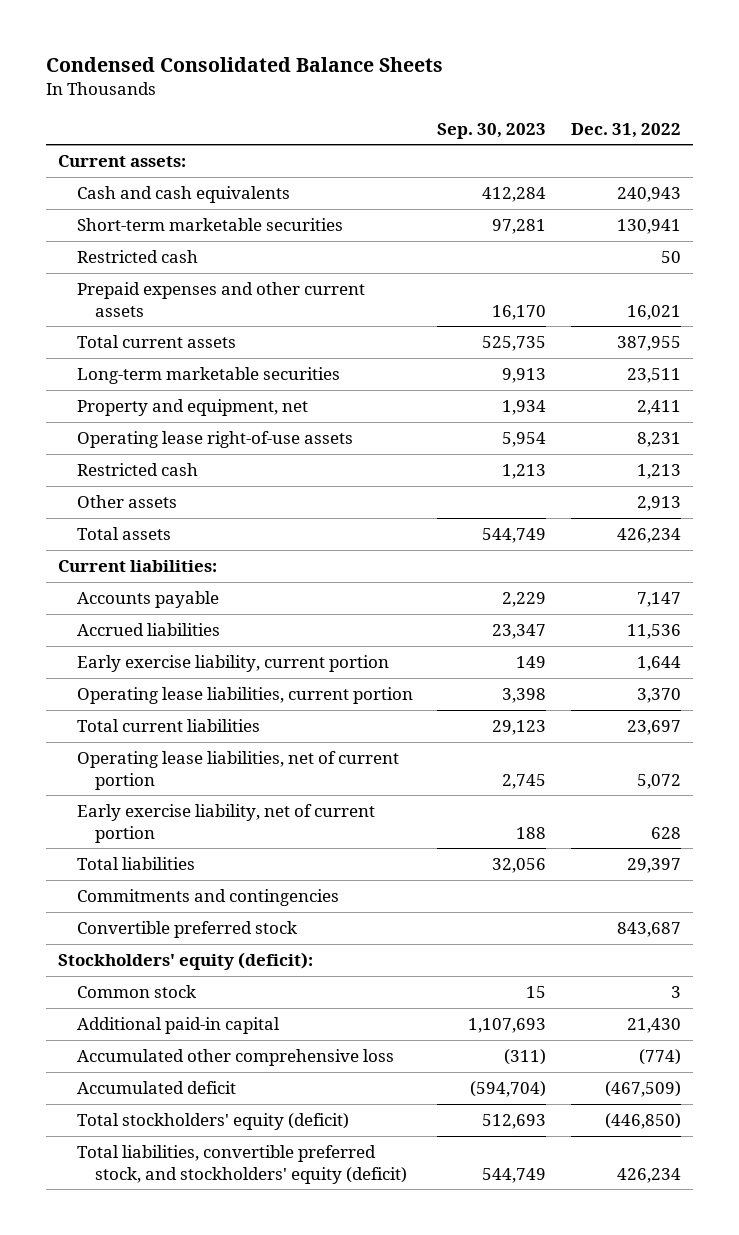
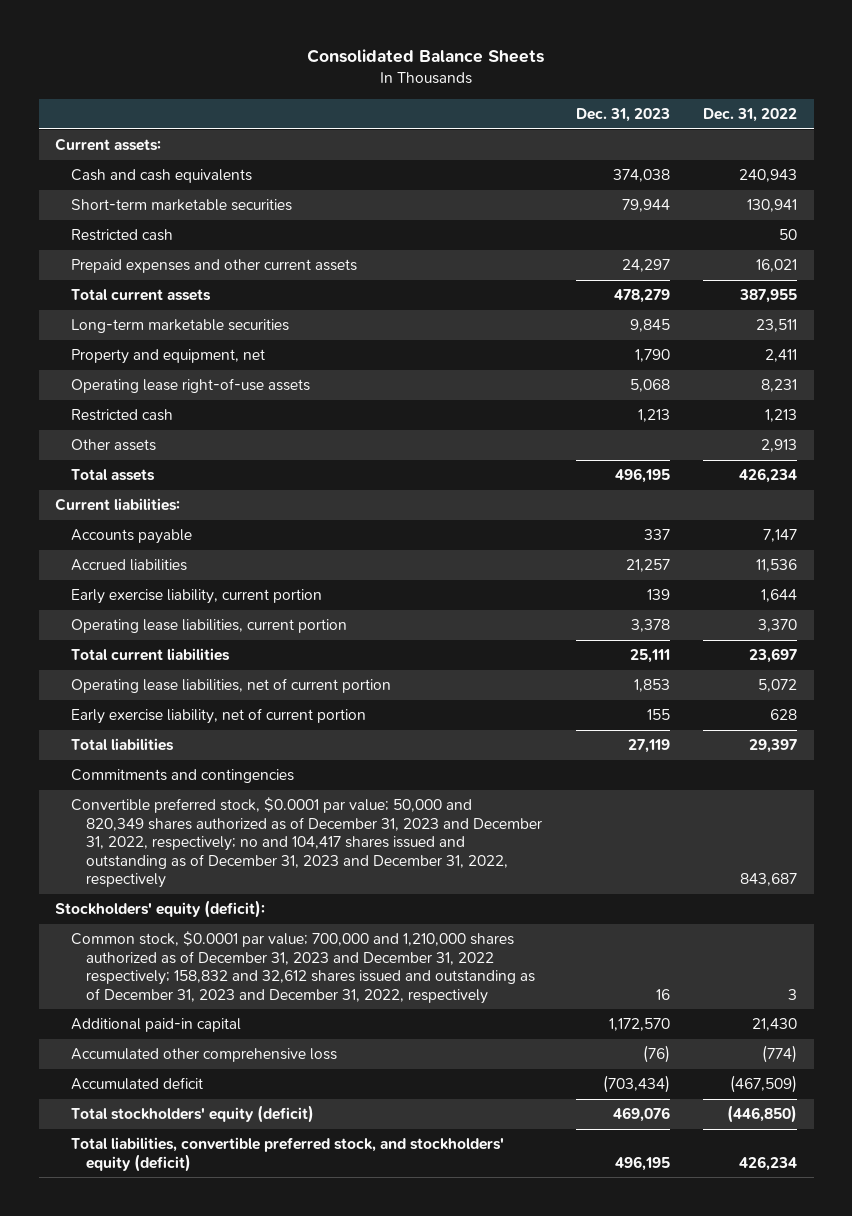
- Condensed Consolidated Balance Sheets
+ Consolidated Balance Sheets
- | Sep. 30, 2023 | Dec. 31, 2022
+ | Dec. 31, 2023 | Dec. 31, 2022
- Convertible preferred stock | | 843,687
+ Convertible preferred stock, $0.0001 par value; 50,000 and 820,349 shares authorized as of December 31, 2023 and December 31, 2022, respectively; no and 104,417 shares issued and outstanding as of December 31, 2023 and December 31, 2022, respectively | | 843,687
- Common stock | 15 | 3
+ Common stock, $0.0001 par value; 700,000 and 1,210,000 shares authorized as of December 31, 2023 and December 31, 2022 respectively; 158,832 and 32,612 shares issued and outstanding as of December 31, 2023 and December 31, 2022, respectively | 16 | 3

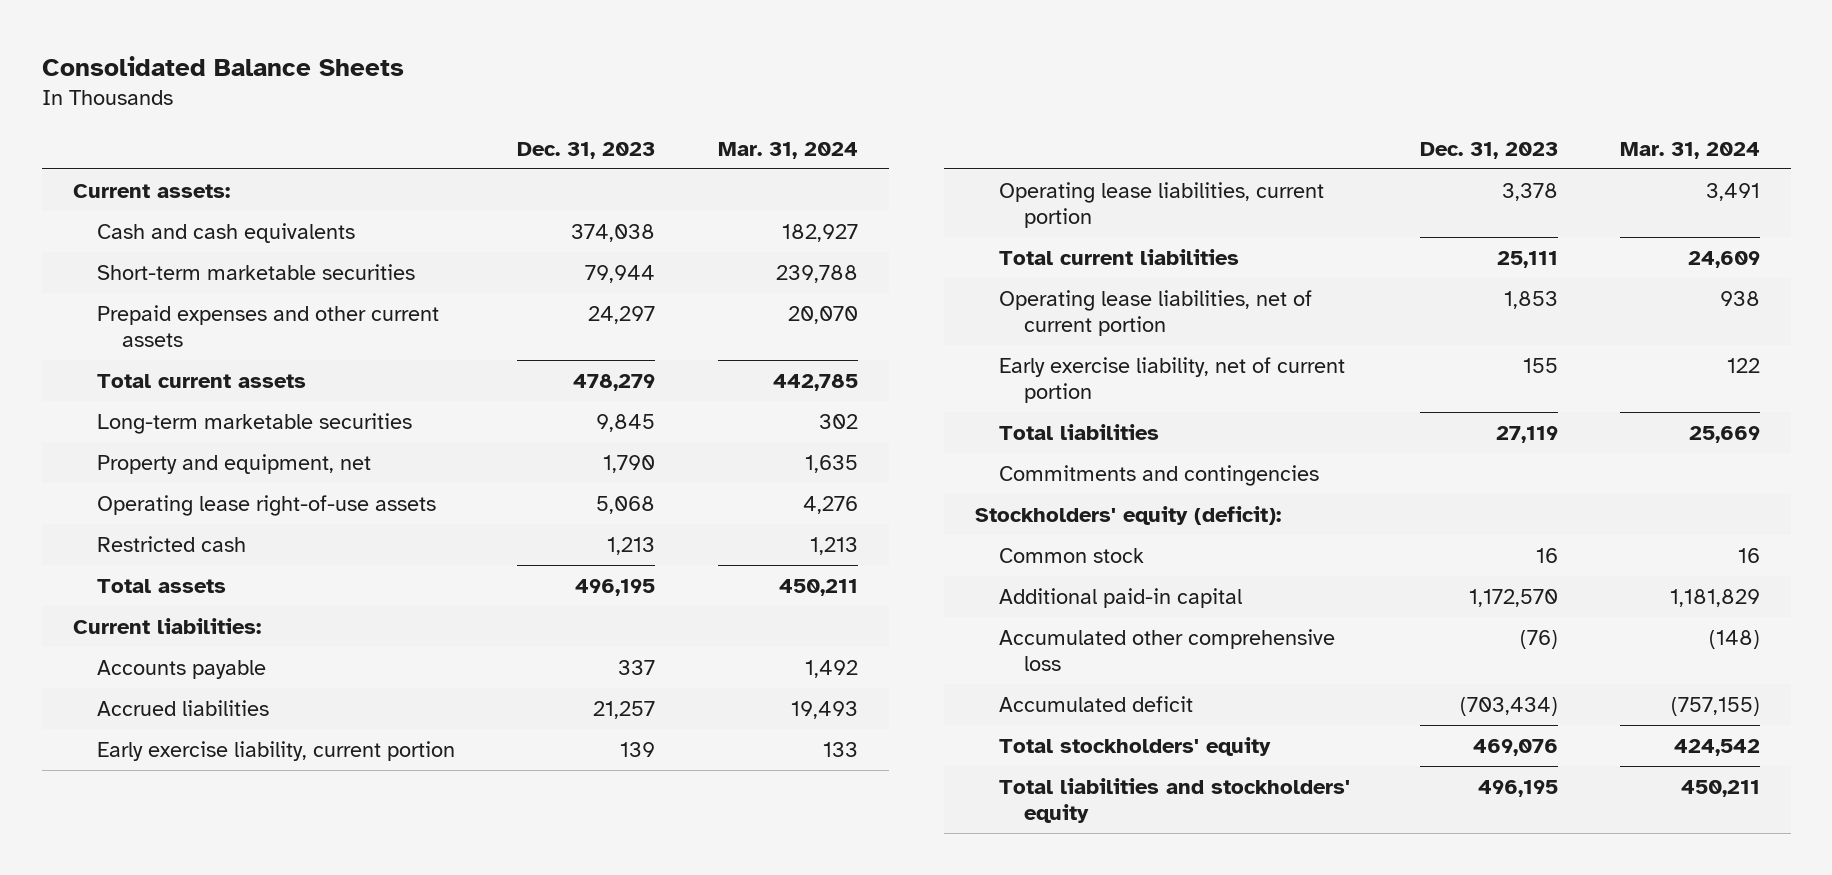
- | Dec. 31, 2023 | Dec. 31, 2022
+ | Dec. 31, 2023 | Mar. 31, 2024
- Restricted cash | | 50
- Other assets | | 2,913
- Convertible preferred stock, $0.0001 par value; 50,000 and 820,349 shares authorized as of December 31, 2023 and December 31, 2022, respectively; no and 104,417 shares issued and outstanding as of December 31, 2023 and December 31, 2022, respectively | | 843,687
- Common stock, $0.0001 par value; 700,000 and 1,210,000 shares authorized as of December 31, 2023 and December 31, 2022 respectively; 158,832 and 32,612 shares issued and outstanding as of December 31, 2023 and December 31, 2022, respectively | 16 | 3
+ Common stock | 16 | 16
- Total stockholders' equity (deficit) | 469,076 | (446,850)
- Total liabilities, convertible preferred stock, and stockholders' equity (deficit) | 496,195 | 426,234
+ Total stockholders' equity | 469,076 | 424,542
+ Total liabilities and stockholders' equity | 496,195 | 450,211

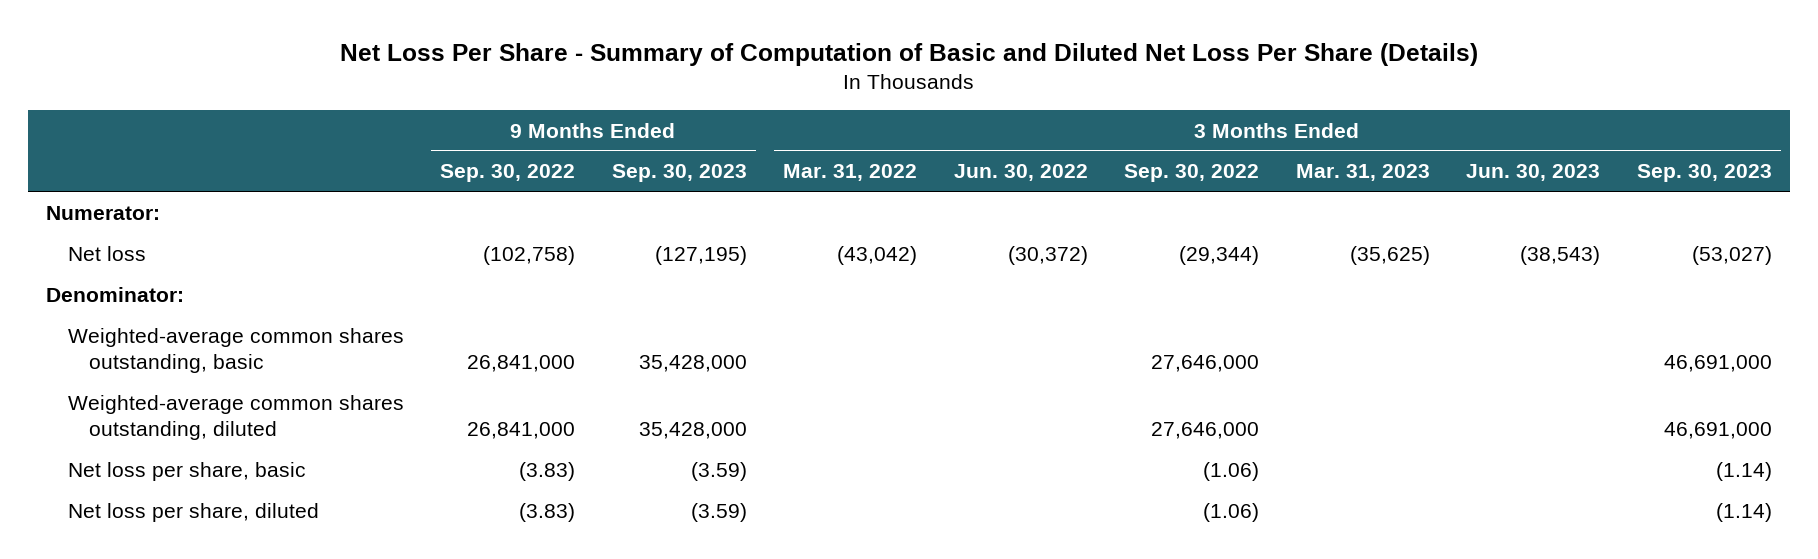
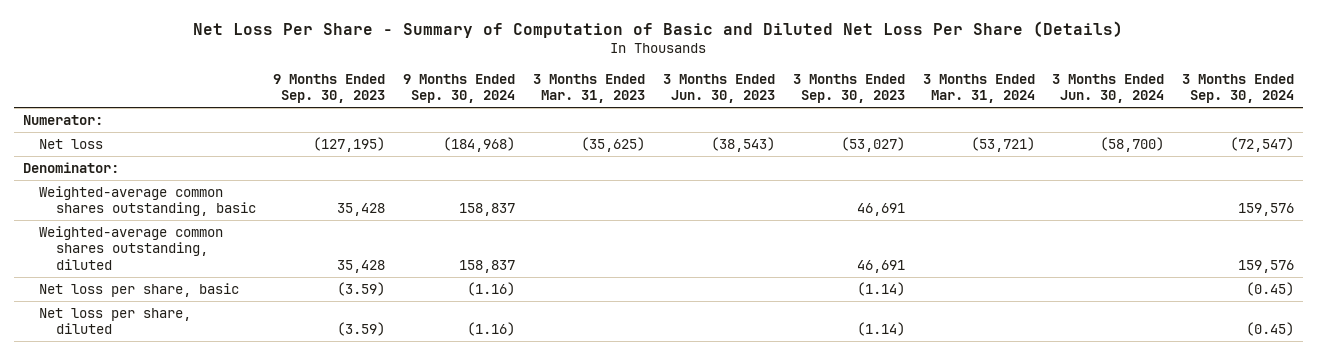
- | 9 Months Ended Sep. 30, 2022 | 9 Months Ended Sep. 30, 2023 | 3 Months Ended Mar. 31, 2022 | 3 Months Ended Jun. 30, 2022 | 3 Months Ended Sep. 30, 2022 | 3 Months Ended Mar. 31, 2023 | 3 Months Ended Jun. 30, 2023 | 3 Months Ended Sep. 30, 2023
+ | 9 Months Ended Sep. 30, 2023 | 9 Months Ended Sep. 30, 2024 | 3 Months Ended Mar. 31, 2023 | 3 Months Ended Jun. 30, 2023 | 3 Months Ended Sep. 30, 2023 | 3 Months Ended Mar. 31, 2024 | 3 Months Ended Jun. 30, 2024 | 3 Months Ended Sep. 30, 2024
- Weighted-average common shares outstanding, basic | 26,841,000 | 35,428,000 | | | 27,646,000 | | | 46,691,000
- Weighted-average common shares outstanding, diluted | 26,841,000 | 35,428,000 | | | 27,646,000 | | | 46,691,000
+ Weighted-average common shares outstanding, basic | 35,428 | 158,837 | | | 46,691 | | | 159,576
+ Weighted-average common shares outstanding, diluted | 35,428 | 158,837 | | | 46,691 | | | 159,576

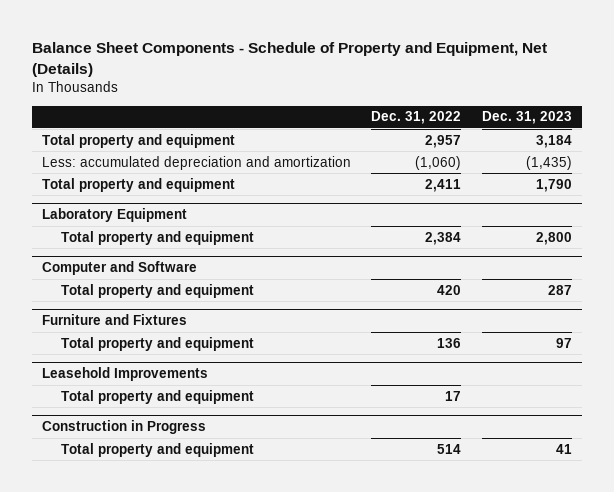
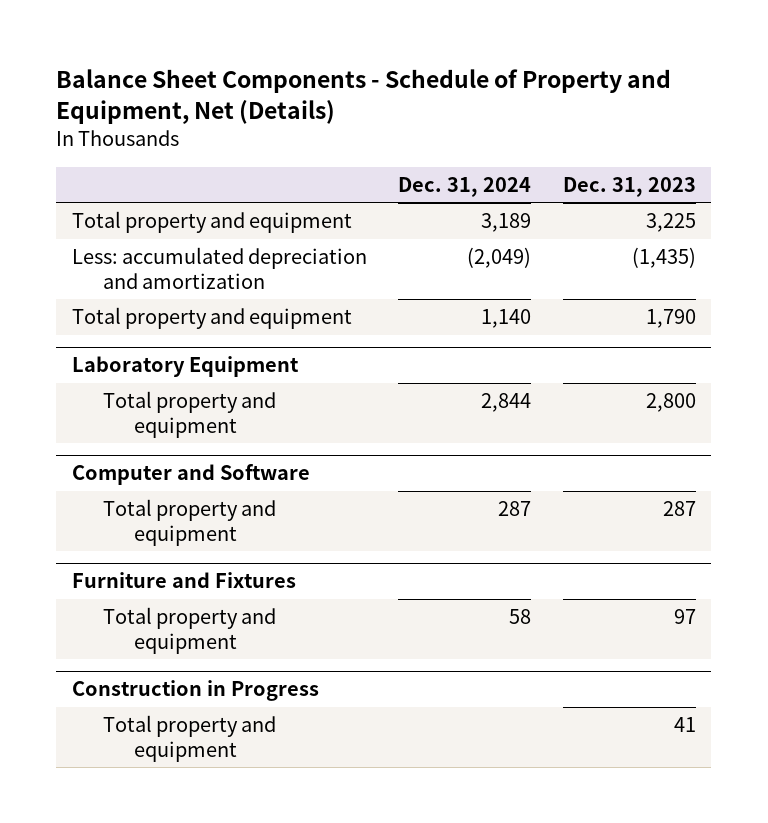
- | Dec. 31, 2022 | Dec. 31, 2023
+ | Dec. 31, 2024 | Dec. 31, 2023
- Total property and equipment | 2,957 | 3,184
+ Total property and equipment | 3,189 | 3,225
- Leasehold Improvements
- Total property and equipment | 17 |

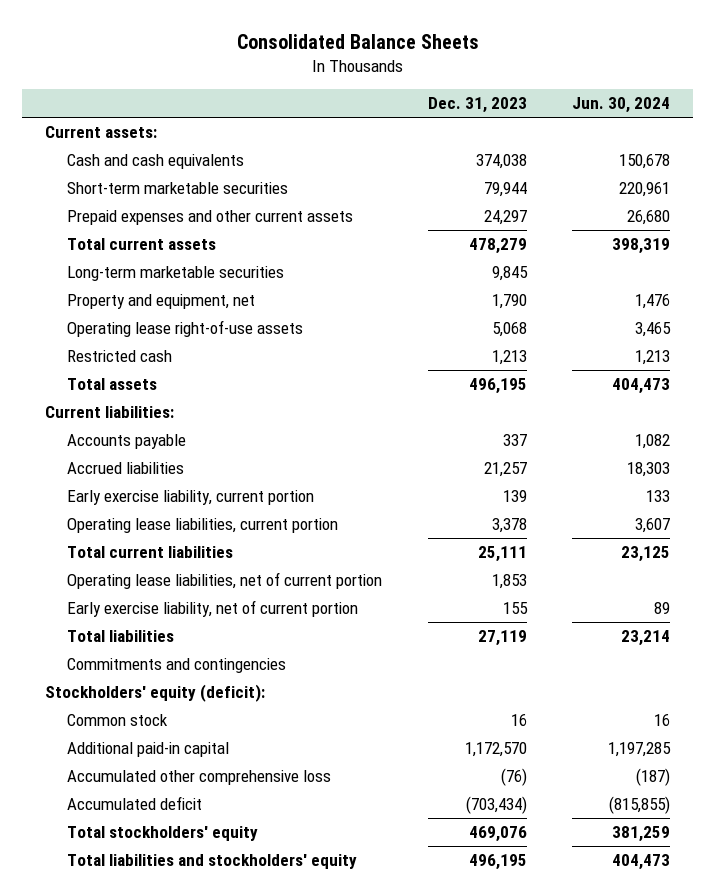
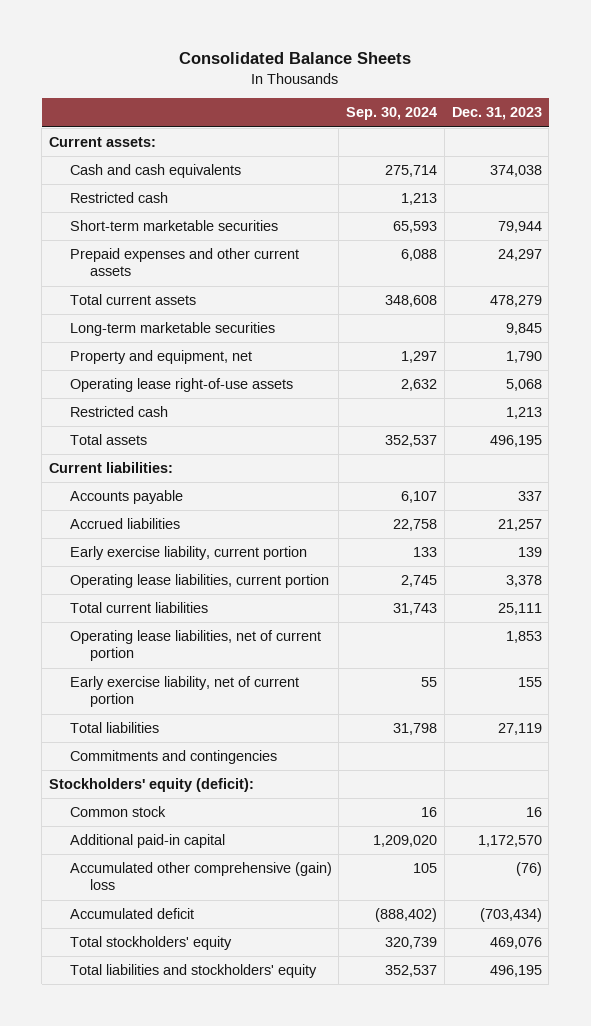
- | Dec. 31, 2023 | Jun. 30, 2024
+ | Sep. 30, 2024 | Dec. 31, 2023
+ Restricted cash | 1,213 |
- Accumulated other comprehensive loss | (76) | (187)
+ Accumulated other comprehensive (gain) loss | 105 | (76)

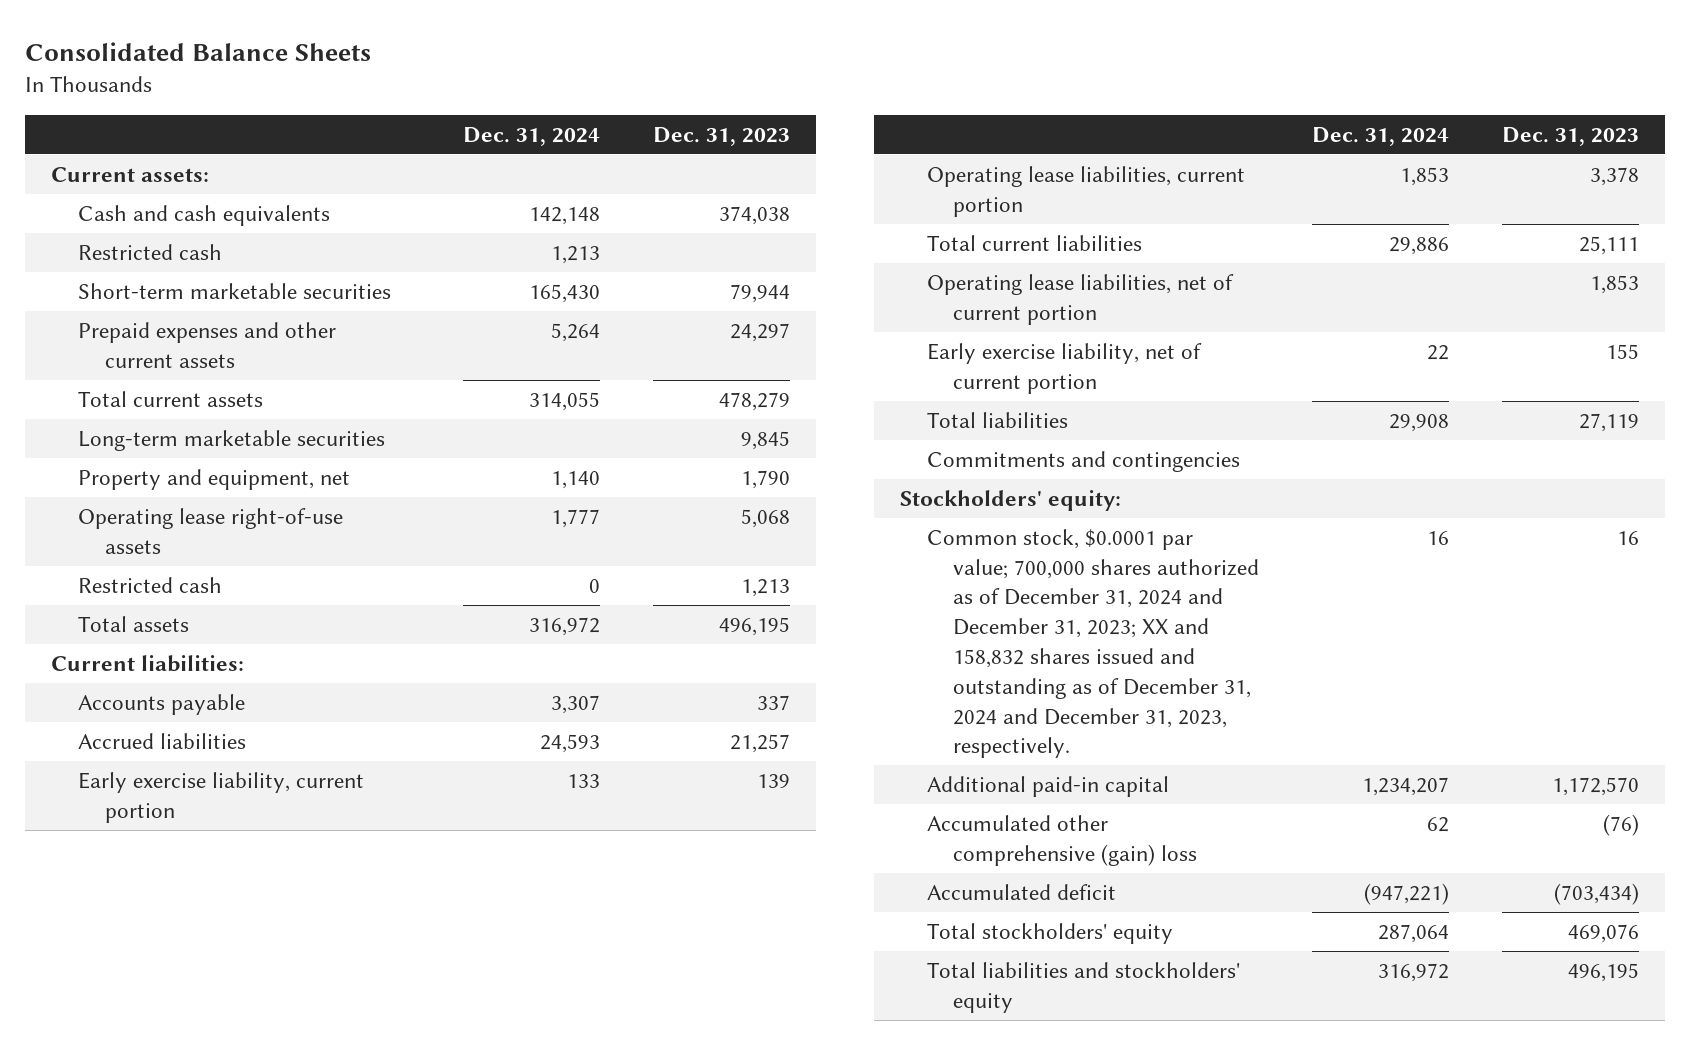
- | Sep. 30, 2024 | Dec. 31, 2023
+ | Dec. 31, 2024 | Dec. 31, 2023
- Stockholders' equity (deficit):
- Common stock | 16 | 16
+ Stockholders' equity:
+ Common stock, $0.0001 par value; 700,000 shares authorized as of December 31, 2024 and December 31, 2023; XX and 158,832 shares issued and outstanding as of December 31, 2024 and December 31, 2023, respectively. | 16 | 16

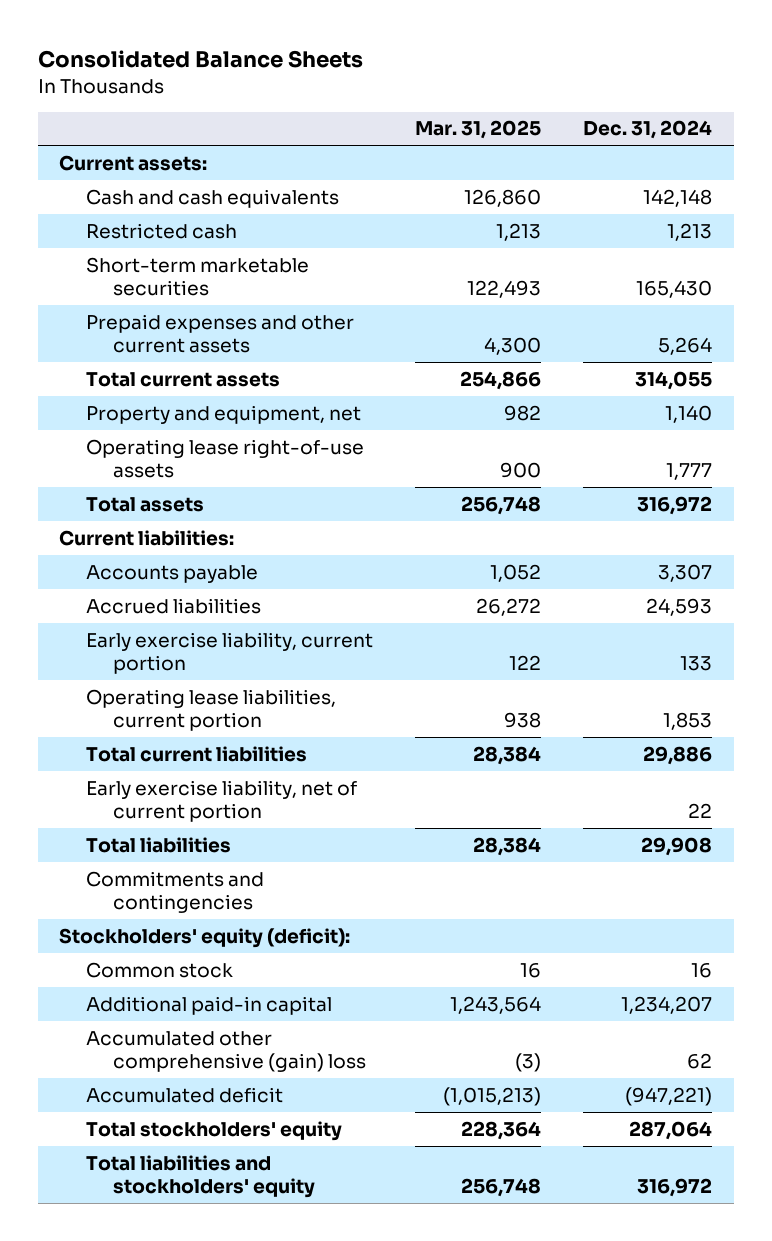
- | Dec. 31, 2024 | Dec. 31, 2023
+ | Mar. 31, 2025 | Dec. 31, 2024
- Long-term marketable securities | | 9,845
- Restricted cash | 0 | 1,213
- Operating lease liabilities, net of current portion | | 1,853
- Stockholders' equity:
- Common stock, $0.0001 par value; 700,000 shares authorized as of December 31, 2024 and December 31, 2023; XX and 158,832 shares issued and outstanding as of December 31, 2024 and December 31, 2023, respectively. | 16 | 16
+ Stockholders' equity (deficit):
+ Common stock | 16 | 16

